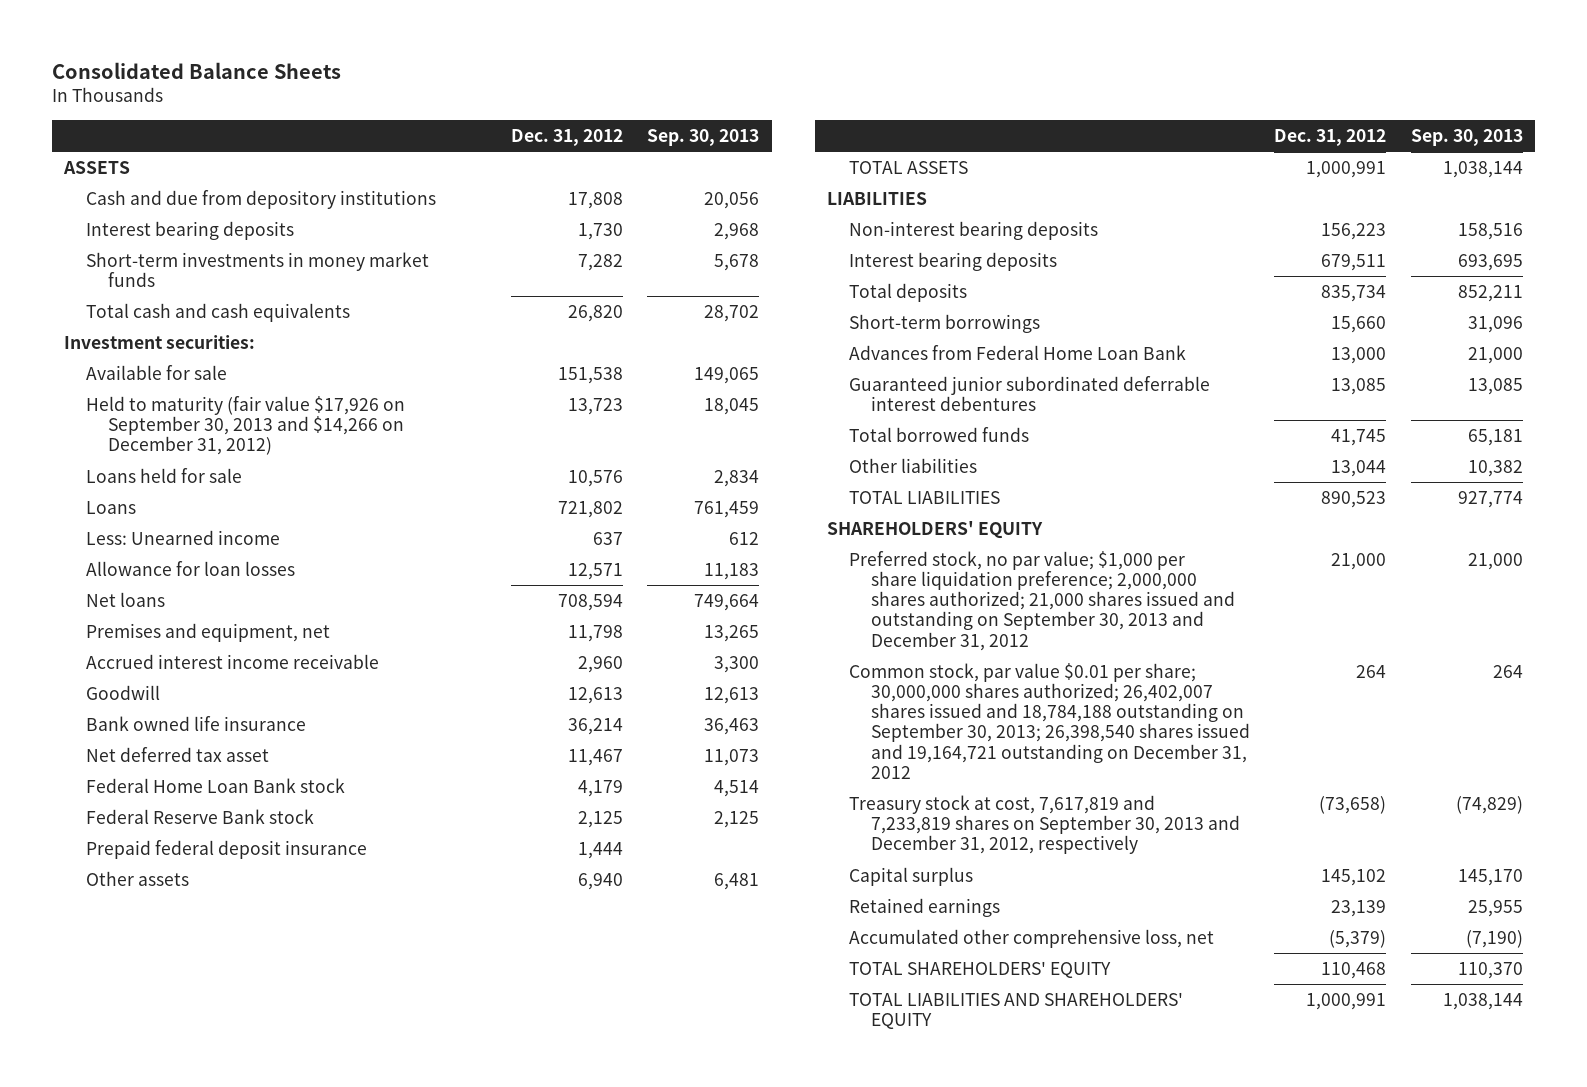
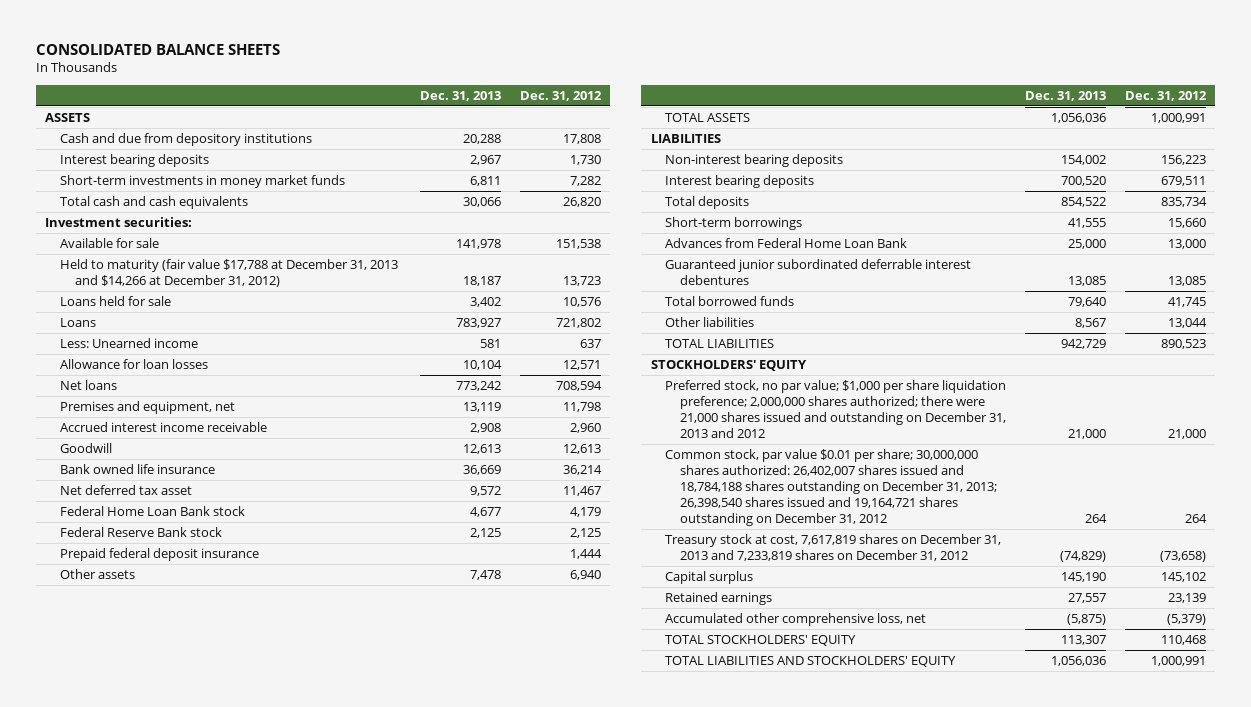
- Consolidated Balance Sheets
+ CONSOLIDATED BALANCE SHEETS
- | Dec. 31, 2012 | Sep. 30, 2013
+ | Dec. 31, 2013 | Dec. 31, 2012
- Held to maturity (fair value $17,926 on September 30, 2013 and $14,266 on December 31, 2012) | 13,723 | 18,045
+ Held to maturity (fair value $17,788 at December 31, 2013 and $14,266 at December 31, 2012) | 18,187 | 13,723
- SHAREHOLDERS' EQUITY
- Preferred stock, no par value; $1,000 per share liquidation preference; 2,000,000 shares authorized; 21,000 shares issued and outstanding on September 30, 2013 and December 31, 2012 | 21,000 | 21,000
- Common stock, par value $0.01 per share; 30,000,000 shares authorized; 26,402,007 shares issued and 18,784,188 outstanding on September 30, 2013; 26,398,540 shares issued and 19,164,721 outstanding on December 31, 2012 | 264 | 264
- Treasury stock at cost, 7,617,819 and 7,233,819 shares on September 30, 2013 and December 31, 2012, respectively | (73,658) | (74,829)
+ STOCKHOLDERS' EQUITY
+ Preferred stock, no par value; $1,000 per share liquidation preference; 2,000,000 shares authorized; there were 21,000 shares issued and outstanding on December 31, 2013 and 2012 | 21,000 | 21,000
+ Common stock, par value $0.01 per share; 30,000,000 shares authorized: 26,402,007 shares issued and 18,784,188 shares outstanding on December 31, 2013; 26,398,540 shares issued and 19,164,721 shares outstanding on December 31, 2012 | 264 | 264
+ Treasury stock at cost, 7,617,819 shares on December 31, 2013 and 7,233,819 shares on December 31, 2012 | (74,829) | (73,658)
- TOTAL SHAREHOLDERS' EQUITY | 110,468 | 110,370
- TOTAL LIABILITIES AND SHAREHOLDERS' EQUITY | 1,000,991 | 1,038,144
+ TOTAL STOCKHOLDERS' EQUITY | 113,307 | 110,468
+ TOTAL LIABILITIES AND STOCKHOLDERS' EQUITY | 1,056,036 | 1,000,991

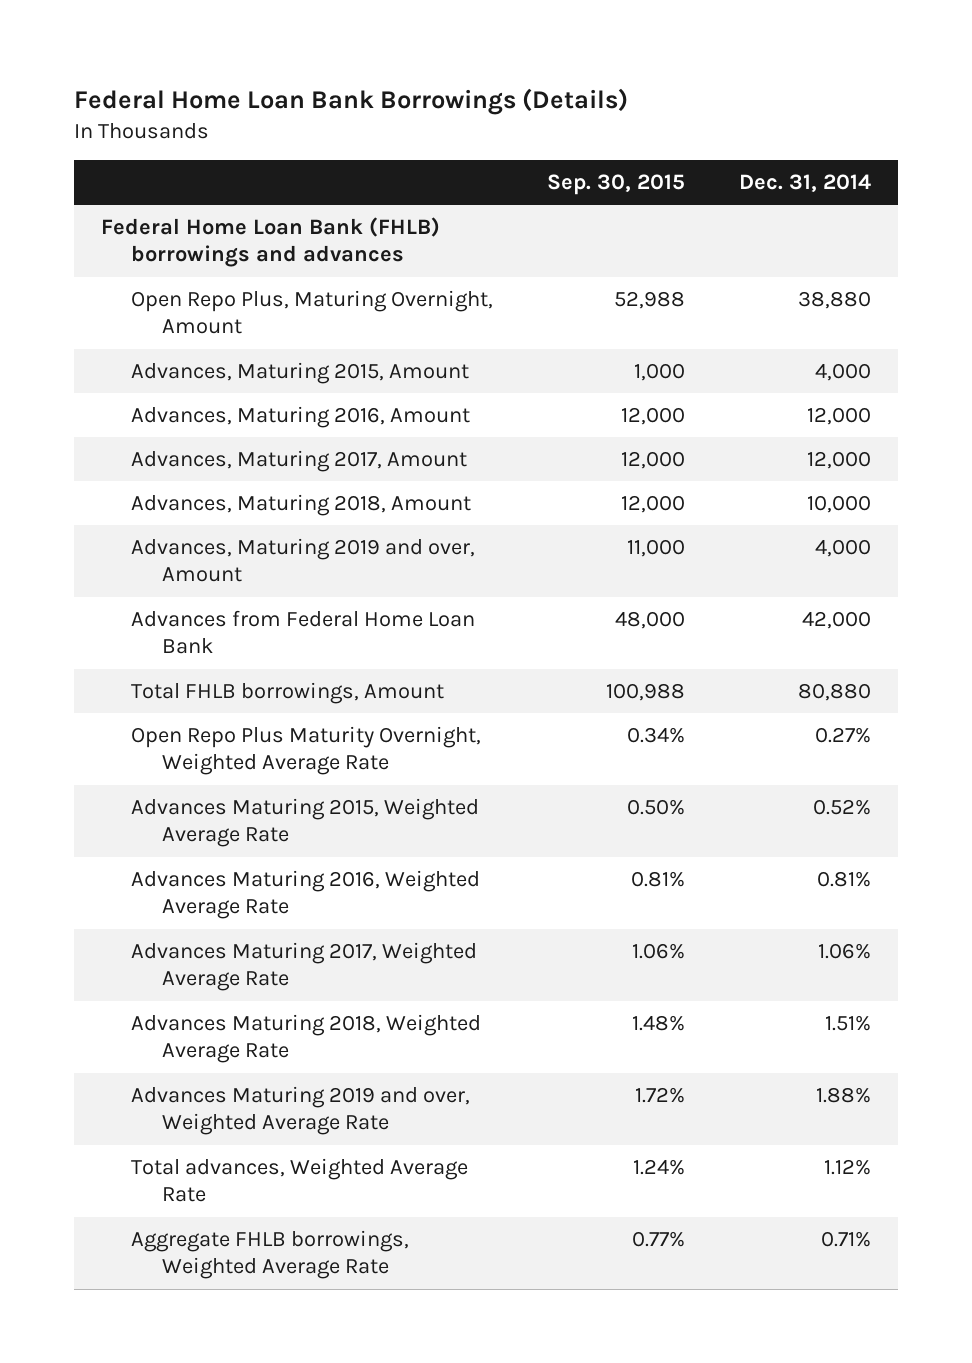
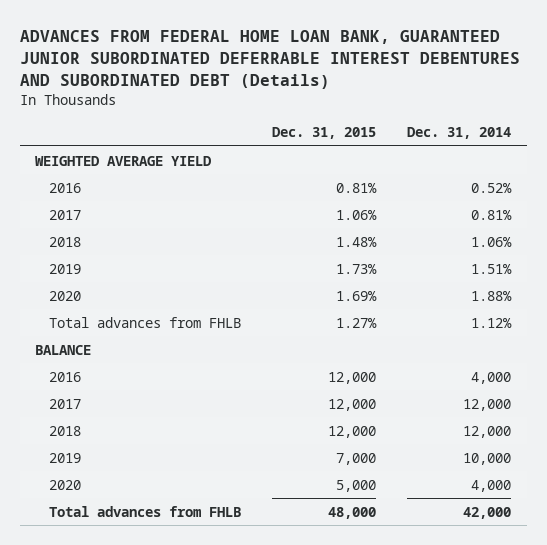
- Federal Home Loan Bank Borrowings (Details)
+ ADVANCES FROM FEDERAL HOME LOAN BANK, GUARANTEED JUNIOR SUBORDINATED DEFERRABLE INTEREST DEBENTURES AND SUBORDINATED DEBT (Details)
- | Sep. 30, 2015 | Dec. 31, 2014
+ | Dec. 31, 2015 | Dec. 31, 2014
- Federal Home Loan Bank (FHLB) borrowings and advances
- Open Repo Plus, Maturing Overnight, Amount | 52,988 | 38,880
- Advances, Maturing 2015, Amount | 1,000 | 4,000
- Advances, Maturing 2016, Amount | 12,000 | 12,000
- Advances, Maturing 2017, Amount | 12,000 | 12,000
- Advances, Maturing 2018, Amount | 12,000 | 10,000
- Advances, Maturing 2019 and over, Amount | 11,000 | 4,000
- Advances from Federal Home Loan Bank | 48,000 | 42,000
- Total FHLB borrowings, Amount | 100,988 | 80,880
- Open Repo Plus Maturity Overnight, Weighted Average Rate | 0.34% | 0.27%
- Advances Maturing 2015, Weighted Average Rate | 0.50% | 0.52%
- Advances Maturing 2016, Weighted Average Rate | 0.81% | 0.81%
- Advances Maturing 2017, Weighted Average Rate | 1.06% | 1.06%
- Advances Maturing 2018, Weighted Average Rate | 1.48% | 1.51%
- Advances Maturing 2019 and over, Weighted Average Rate | 1.72% | 1.88%
- Total advances, Weighted Average Rate | 1.24% | 1.12%
- Aggregate FHLB borrowings, Weighted Average Rate | 0.77% | 0.71%
+ WEIGHTED AVERAGE YIELD
+ 2016 | 0.81% | 0.52%
+ 2017 | 1.06% | 0.81%
+ 2018 | 1.48% | 1.06%
+ 2019 | 1.73% | 1.51%
+ 2020 | 1.69% | 1.88%
+ Total advances from FHLB | 1.27% | 1.12%
+ BALANCE
+ 2016 | 12,000 | 4,000
+ 2017 | 12,000 | 12,000
+ 2018 | 12,000 | 12,000
+ 2019 | 7,000 | 10,000
+ 2020 | 5,000 | 4,000
+ Total advances from FHLB | 48,000 | 42,000

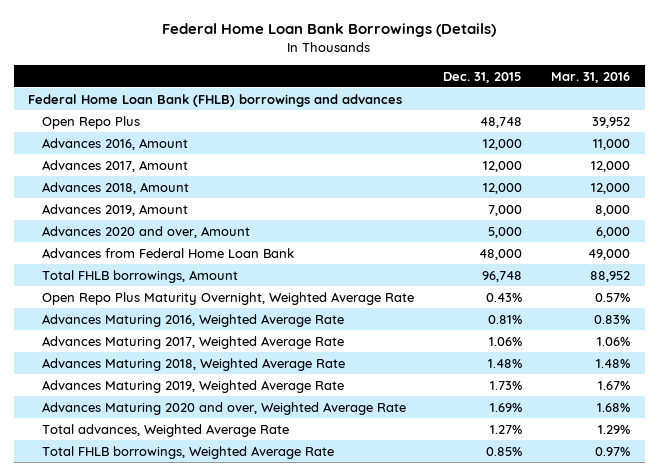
- ADVANCES FROM FEDERAL HOME LOAN BANK, GUARANTEED JUNIOR SUBORDINATED DEFERRABLE INTEREST DEBENTURES AND SUBORDINATED DEBT (Details)
+ Federal Home Loan Bank Borrowings (Details)
- | Dec. 31, 2015 | Dec. 31, 2014
+ | Dec. 31, 2015 | Mar. 31, 2016
- WEIGHTED AVERAGE YIELD
- 2016 | 0.81% | 0.52%
- 2017 | 1.06% | 0.81%
- 2018 | 1.48% | 1.06%
- 2019 | 1.73% | 1.51%
- 2020 | 1.69% | 1.88%
- Total advances from FHLB | 1.27% | 1.12%
- BALANCE
- 2016 | 12,000 | 4,000
- 2017 | 12,000 | 12,000
- 2018 | 12,000 | 12,000
- 2019 | 7,000 | 10,000
- 2020 | 5,000 | 4,000
- Total advances from FHLB | 48,000 | 42,000
+ Federal Home Loan Bank (FHLB) borrowings and advances
+ Open Repo Plus | 48,748 | 39,952
+ Advances 2016, Amount | 12,000 | 11,000
+ Advances 2017, Amount | 12,000 | 12,000
+ Advances 2018, Amount | 12,000 | 12,000
+ Advances 2019, Amount | 7,000 | 8,000
+ Advances 2020 and over, Amount | 5,000 | 6,000
+ Advances from Federal Home Loan Bank | 48,000 | 49,000
+ Total FHLB borrowings, Amount | 96,748 | 88,952
+ Open Repo Plus Maturity Overnight, Weighted Average Rate | 0.43% | 0.57%
+ Advances Maturing 2016, Weighted Average Rate | 0.81% | 0.83%
+ Advances Maturing 2017, Weighted Average Rate | 1.06% | 1.06%
+ Advances Maturing 2018, Weighted Average Rate | 1.48% | 1.48%
+ Advances Maturing 2019, Weighted Average Rate | 1.73% | 1.67%
+ Advances Maturing 2020 and over, Weighted Average Rate | 1.69% | 1.68%
+ Total advances, Weighted Average Rate | 1.27% | 1.29%
+ Total FHLB borrowings, Weighted Average Rate | 0.85% | 0.97%

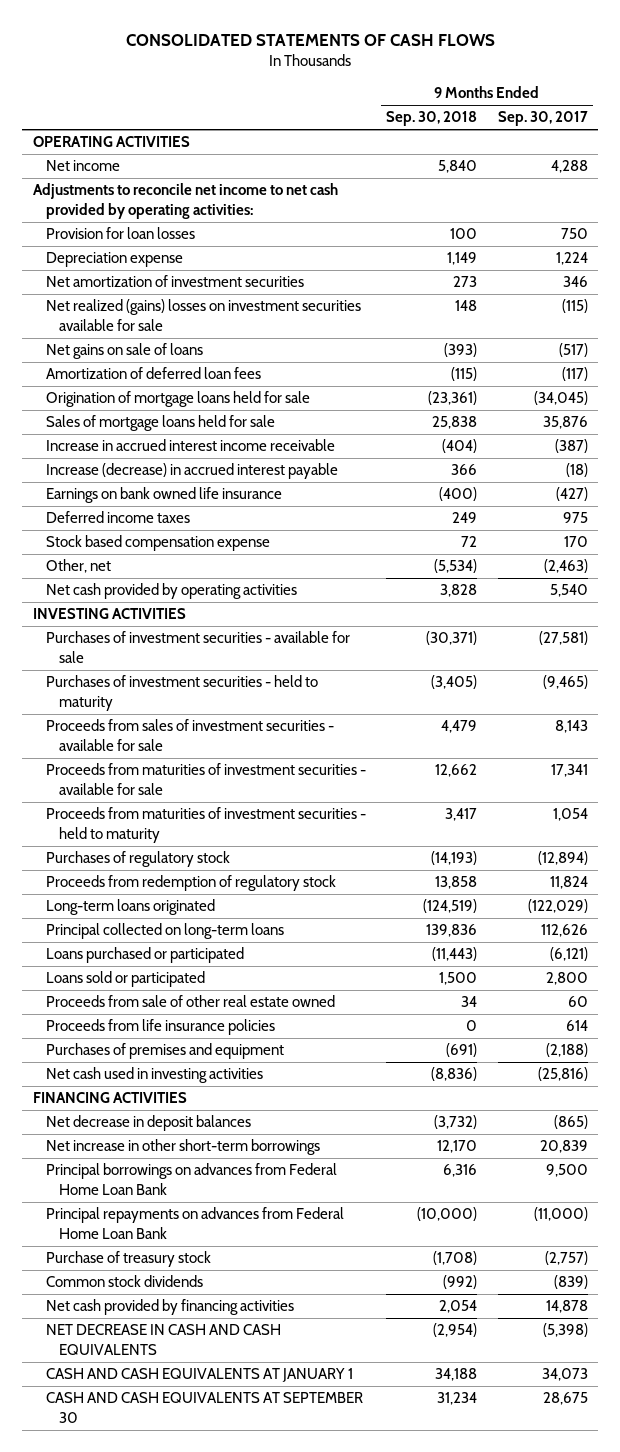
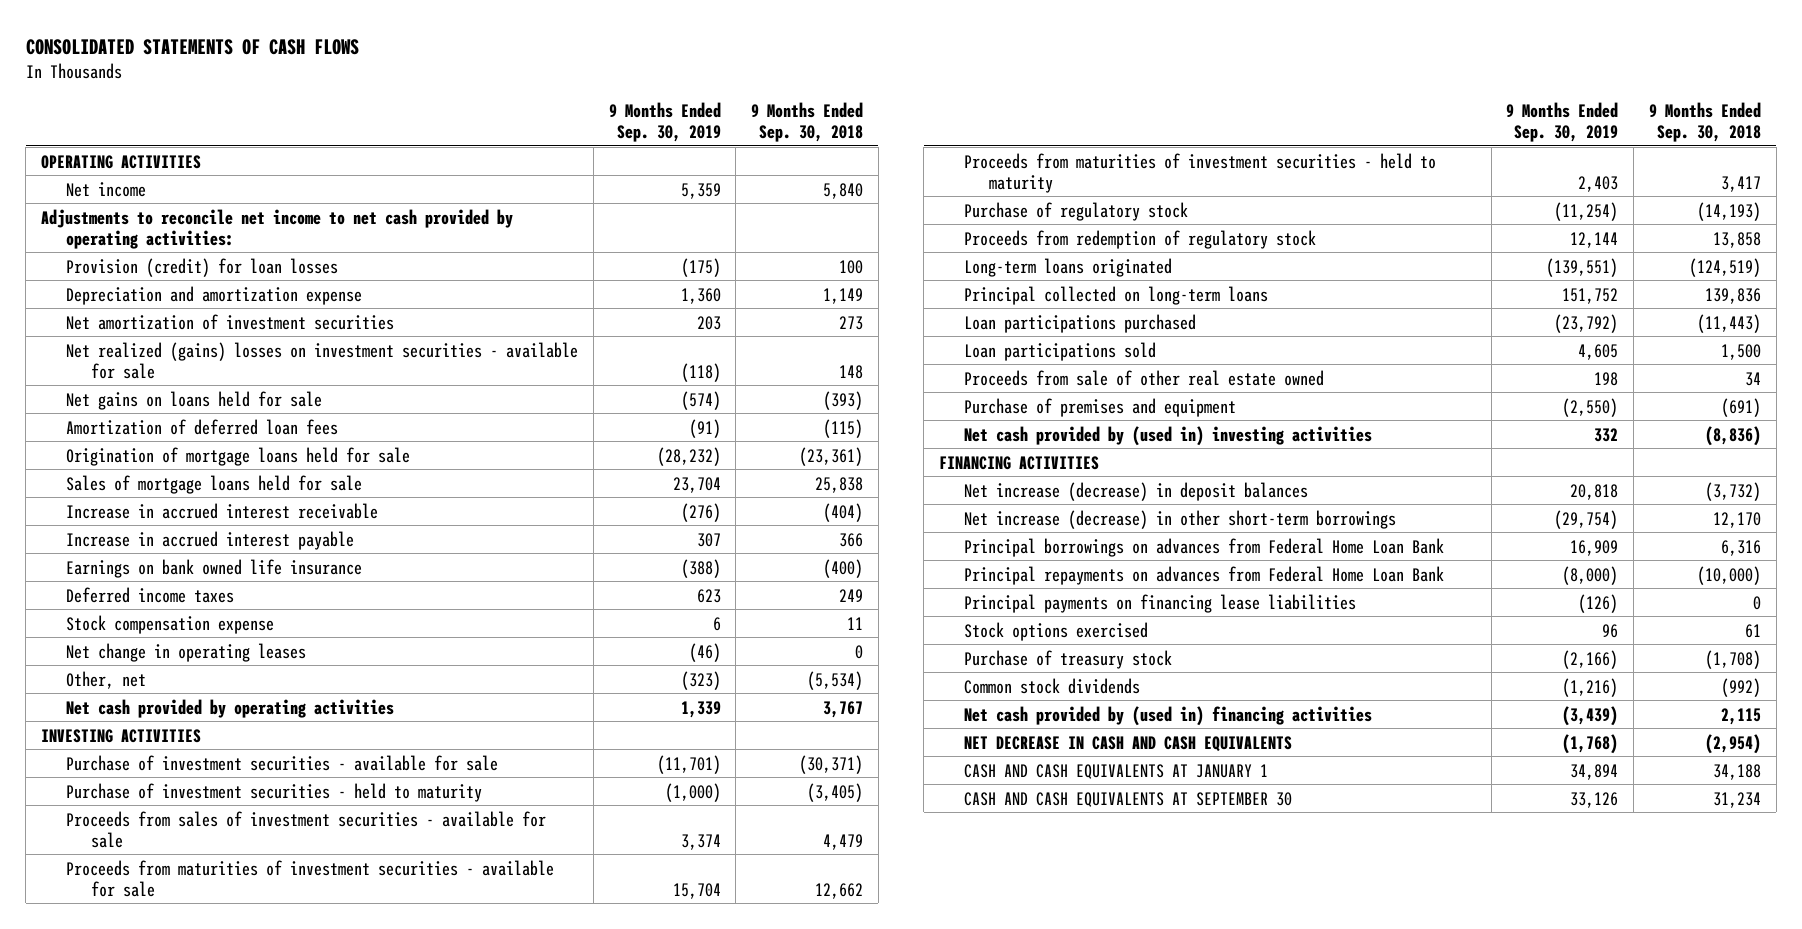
- | 9 Months Ended Sep. 30, 2018 | 9 Months Ended Sep. 30, 2017
+ | 9 Months Ended Sep. 30, 2019 | 9 Months Ended Sep. 30, 2018
- Provision for loan losses | 100 | 750
- Depreciation expense | 1,149 | 1,224
+ Provision (credit) for loan losses | (175) | 100
+ Depreciation and amortization expense | 1,360 | 1,149
- Net realized (gains) losses on investment securities available for sale | 148 | (115)
- Net gains on sale of loans | (393) | (517)
+ Net realized (gains) losses on investment securities - available for sale | (118) | 148
+ Net gains on loans held for sale | (574) | (393)
- Increase in accrued interest income receivable | (404) | (387)
- Increase (decrease) in accrued interest payable | 366 | (18)
+ Increase in accrued interest receivable | (276) | (404)
+ Increase in accrued interest payable | 307 | 366
- Stock based compensation expense | 72 | 170
+ Stock compensation expense | 6 | 11
+ Net change in operating leases | (46) | 0
- Net cash provided by operating activities | 3,828 | 5,540
+ Net cash provided by operating activities | 1,339 | 3,767
- Purchases of investment securities - available for sale | (30,371) | (27,581)
- Purchases of investment securities - held to maturity | (3,405) | (9,465)
+ Purchase of investment securities - available for sale | (11,701) | (30,371)
+ Purchase of investment securities - held to maturity | (1,000) | (3,405)
- Purchases of regulatory stock | (14,193) | (12,894)
+ Purchase of regulatory stock | (11,254) | (14,193)
- Loans purchased or participated | (11,443) | (6,121)
- Loans sold or participated | 1,500 | 2,800
+ Loan participations purchased | (23,792) | (11,443)
+ Loan participations sold | 4,605 | 1,500
- Proceeds from life insurance policies | 0 | 614
- Purchases of premises and equipment | (691) | (2,188)
- Net cash used in investing activities | (8,836) | (25,816)
+ Purchase of premises and equipment | (2,550) | (691)
+ Net cash provided by (used in) investing activities | 332 | (8,836)
- Net decrease in deposit balances | (3,732) | (865)
- Net increase in other short-term borrowings | 12,170 | 20,839
+ Net increase (decrease) in deposit balances | 20,818 | (3,732)
+ Net increase (decrease) in other short-term borrowings | (29,754) | 12,170
+ Principal payments on financing lease liabilities | (126) | 0
+ Stock options exercised | 96 | 61
- Net cash provided by financing activities | 2,054 | 14,878
+ Net cash provided by (used in) financing activities | (3,439) | 2,115

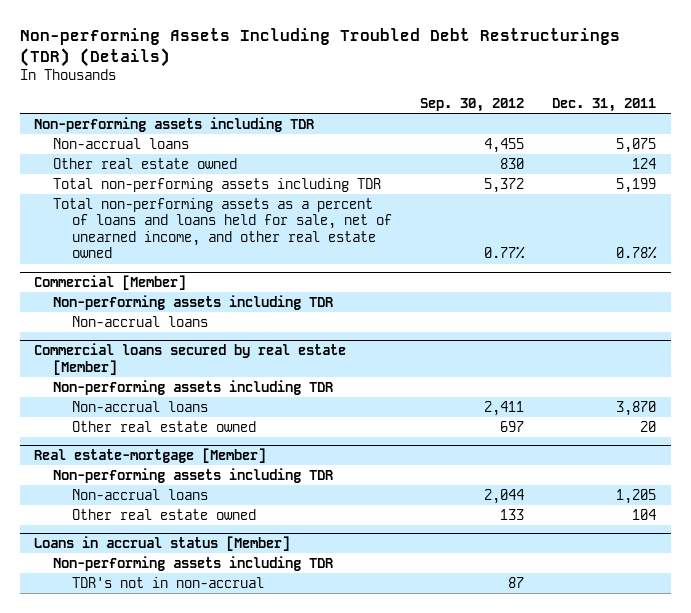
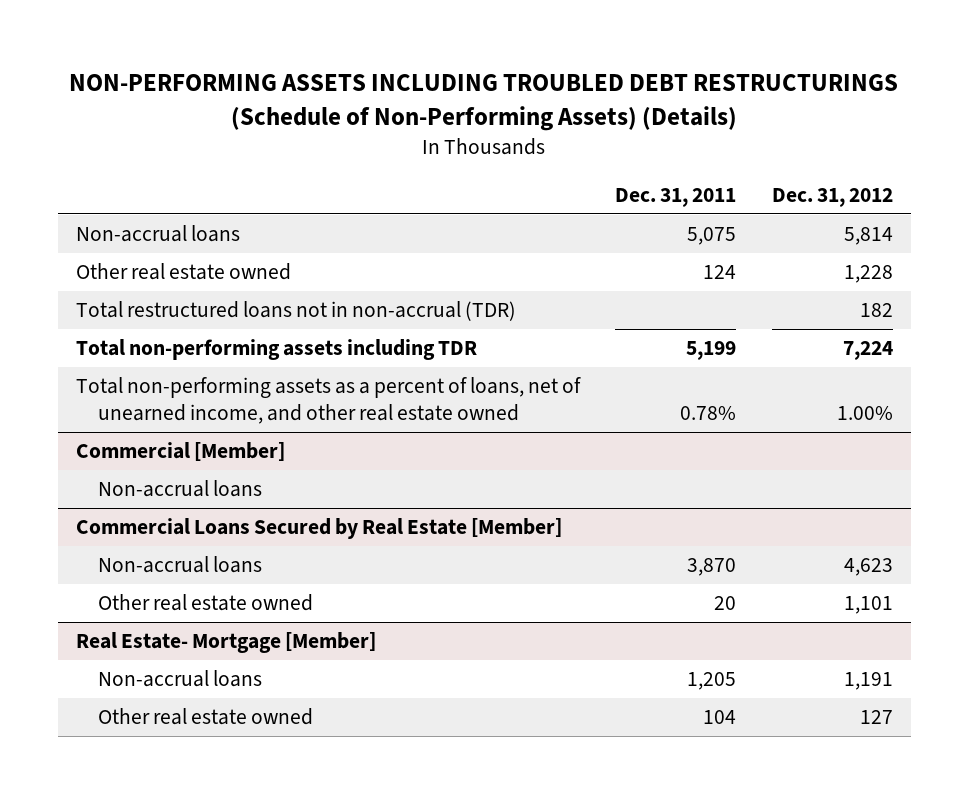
- Non-performing Assets Including Troubled Debt Restructurings (TDR) (Details)
+ NON-PERFORMING ASSETS INCLUDING TROUBLED DEBT RESTRUCTURINGS (Schedule of Non-Performing Assets) (Details)
- | Sep. 30, 2012 | Dec. 31, 2011
+ | Dec. 31, 2011 | Dec. 31, 2012
- Non-performing assets including TDR
+ Total restructured loans not in non-accrual (TDR) | | 182
- Total non-performing assets as a percent of loans and loans held for sale, net of unearned income, and other real estate owned | 0.77% | 0.78%
+ Total non-performing assets as a percent of loans, net of unearned income, and other real estate owned | 0.78% | 1.00%
@ Commercial [Member]
- Non-performing assets including TDR
- Commercial loans secured by real estate [Member]
- Non-performing assets including TDR
+ Commercial Loans Secured by Real Estate [Member]
- Real estate-mortgage [Member]
- Non-performing assets including TDR
+ Real Estate- Mortgage [Member]
- Loans in accrual status [Member]
- Non-performing assets including TDR
- TDR's not in non-accrual | 87 |

